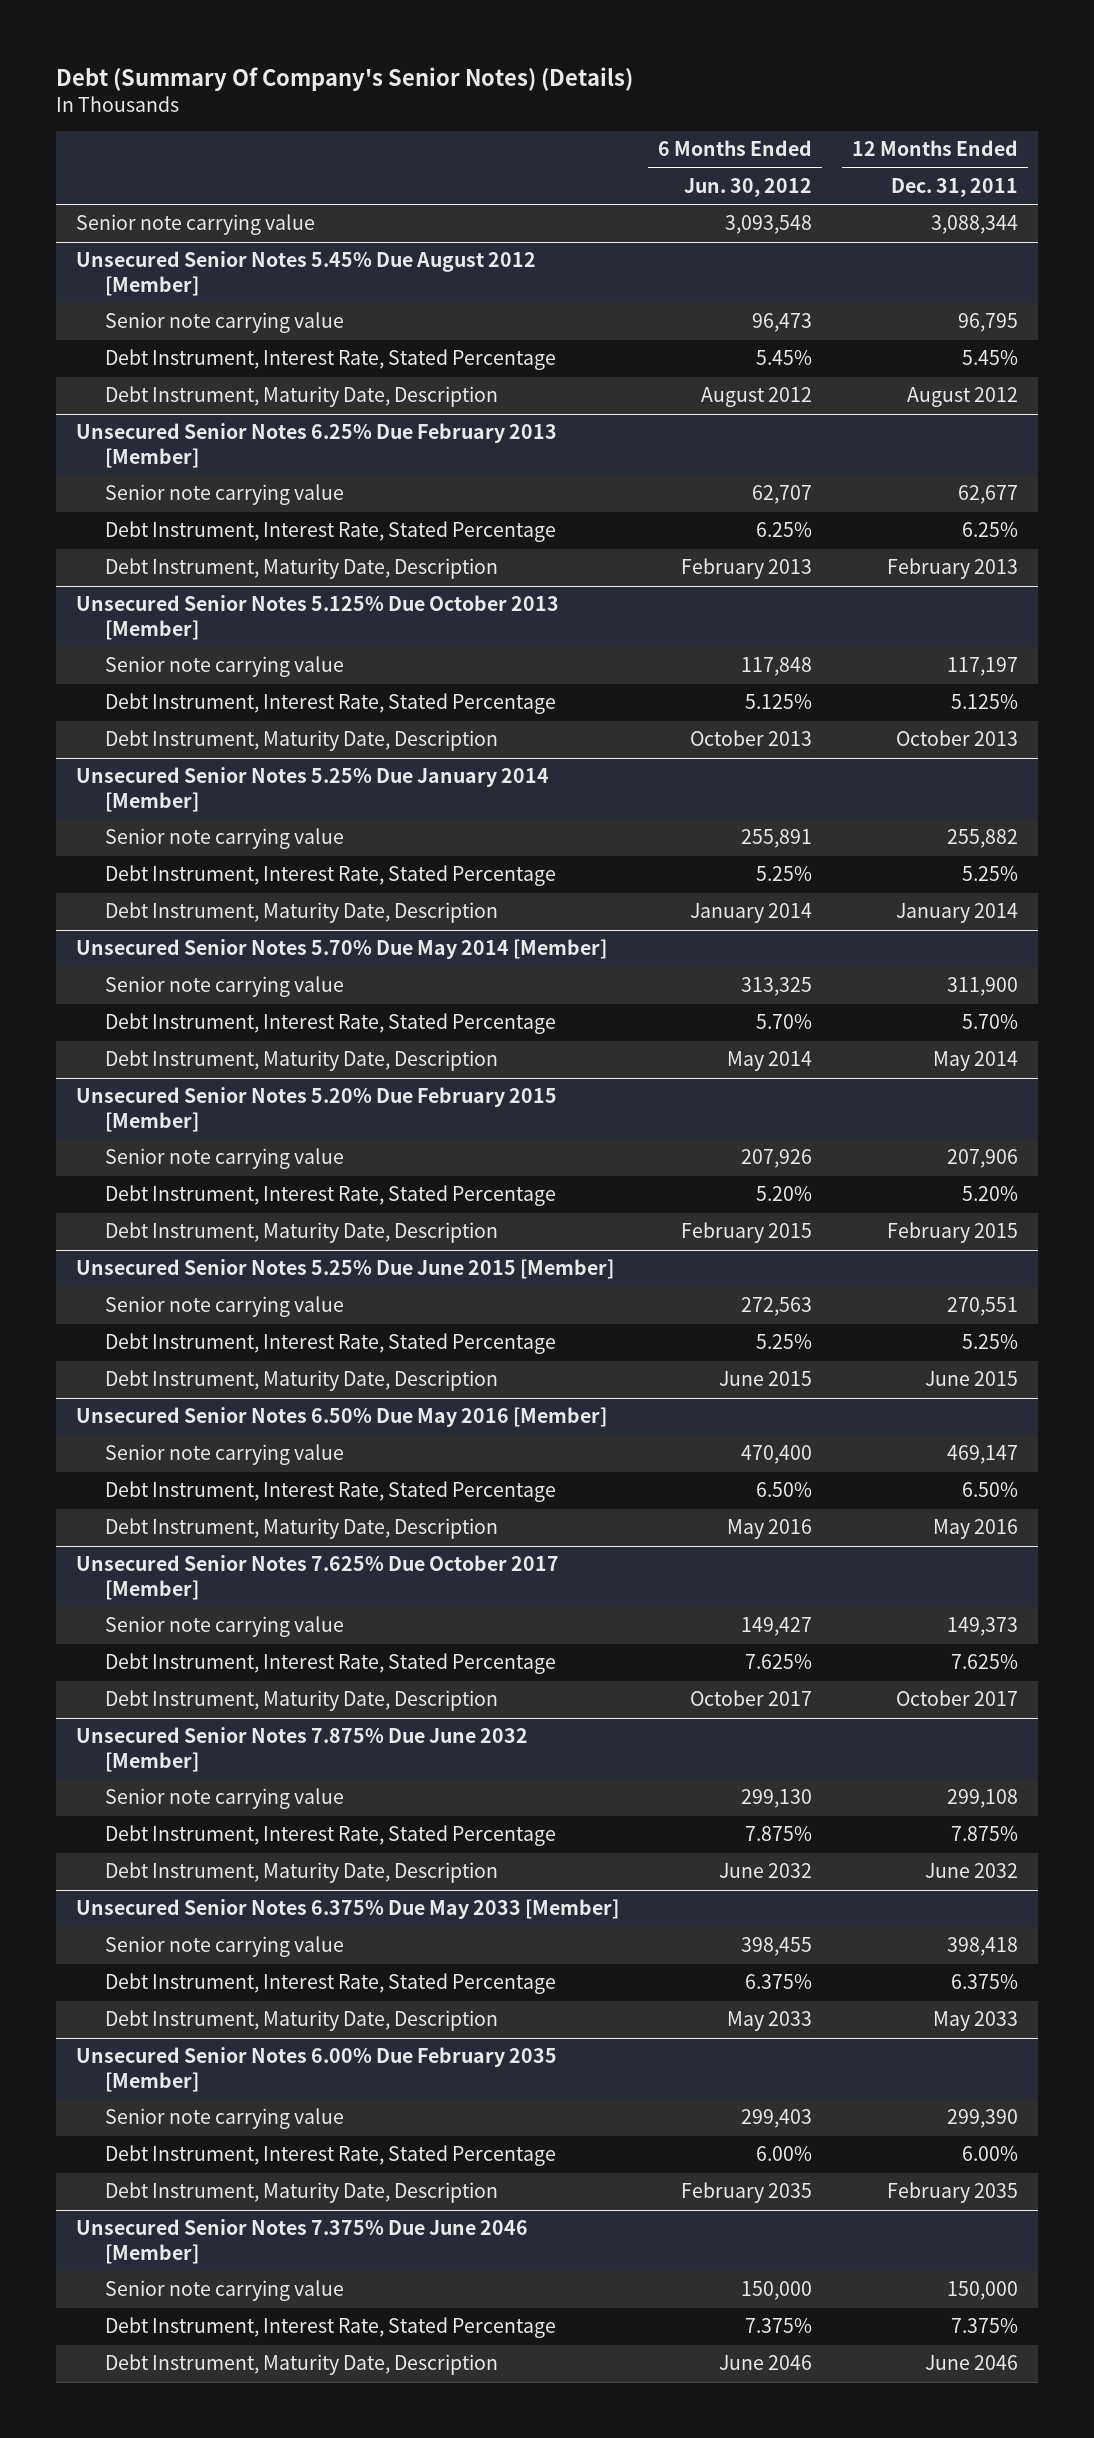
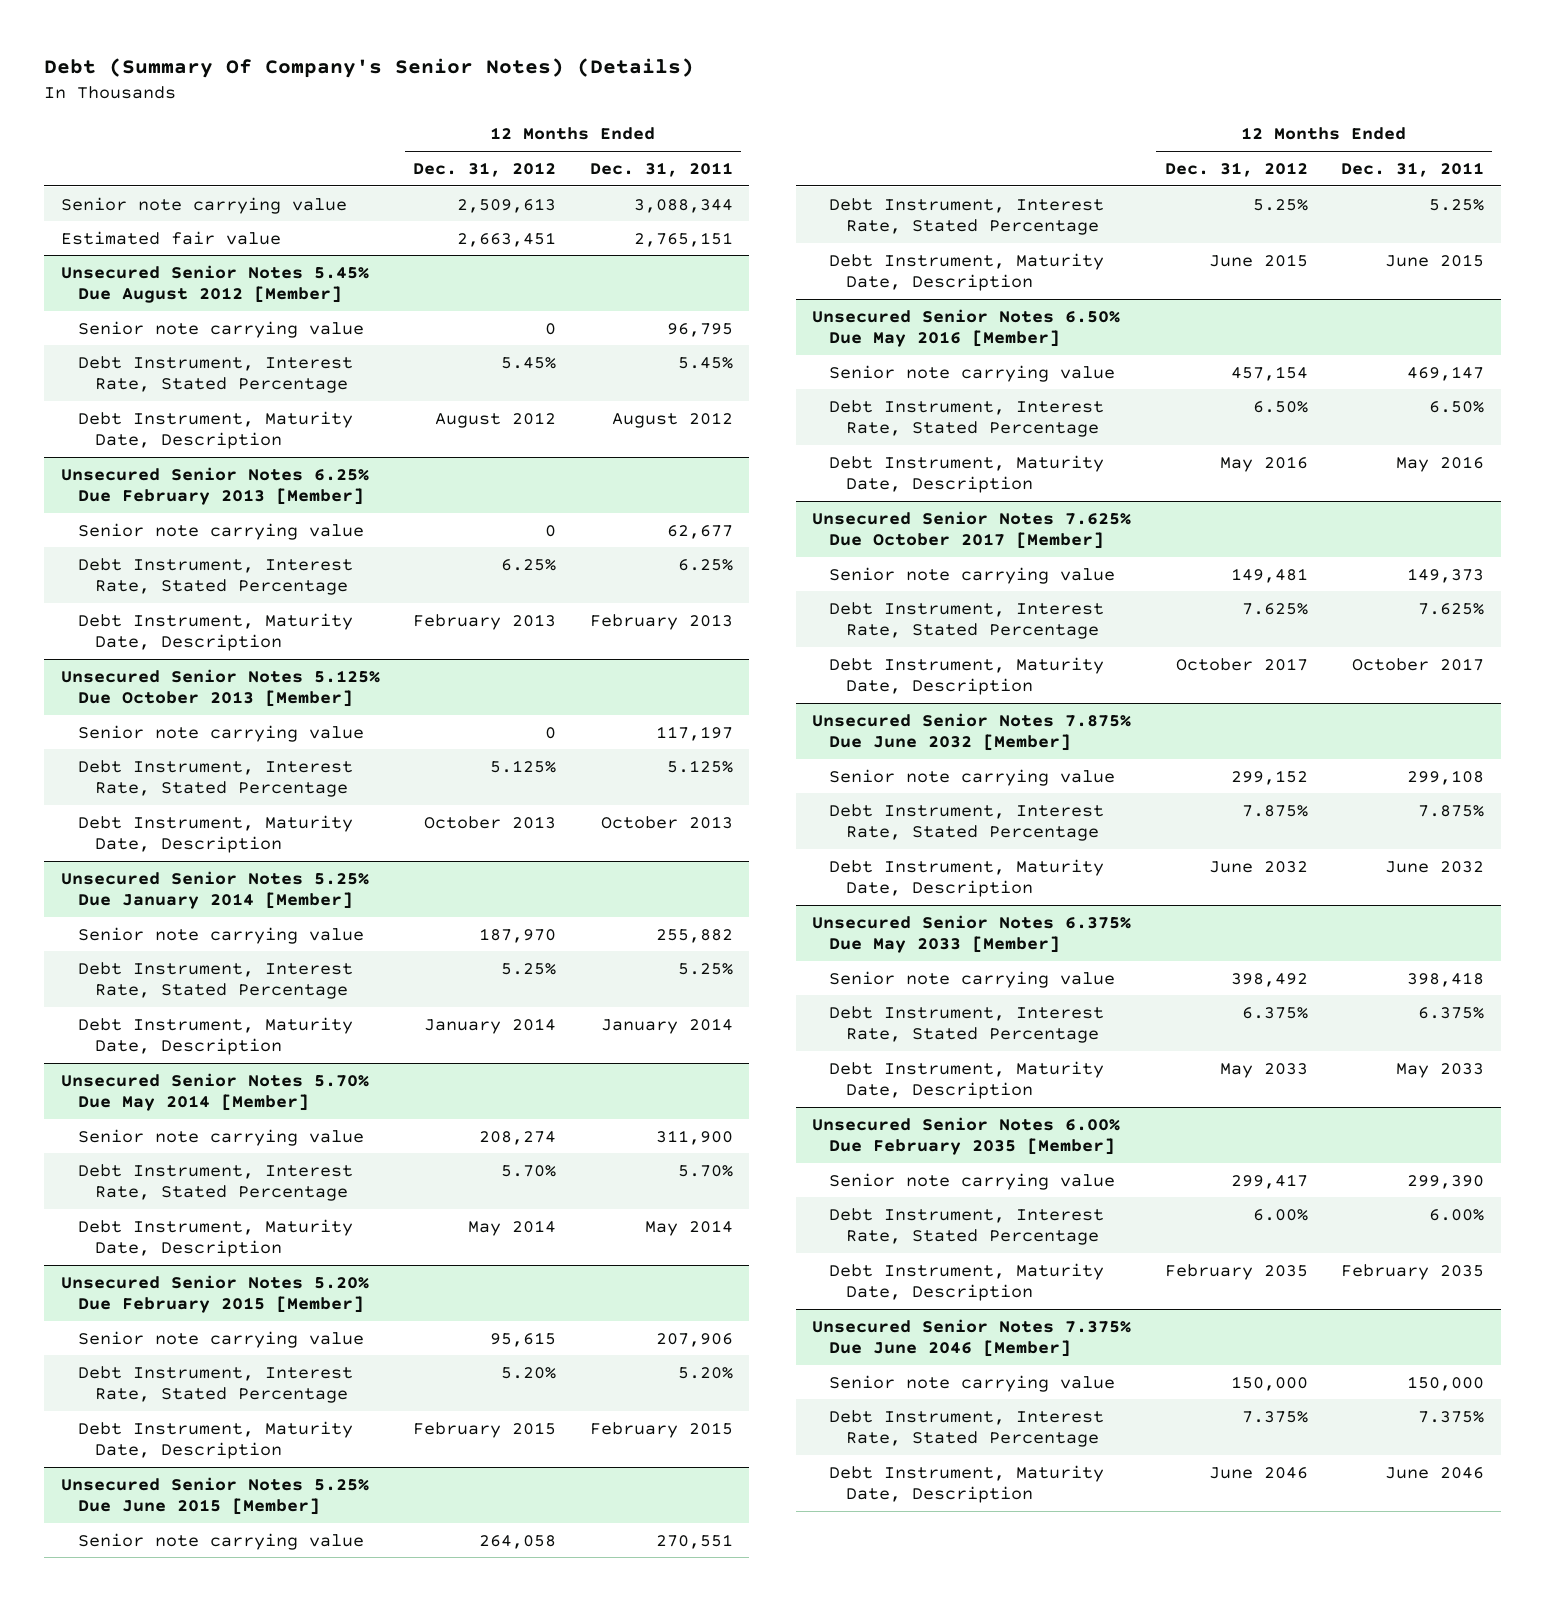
- | 6 Months Ended Jun. 30, 2012 | 12 Months Ended Dec. 31, 2011
+ | 12 Months Ended Dec. 31, 2012 | 12 Months Ended Dec. 31, 2011
+ Estimated fair value | 2,663,451 | 2,765,151

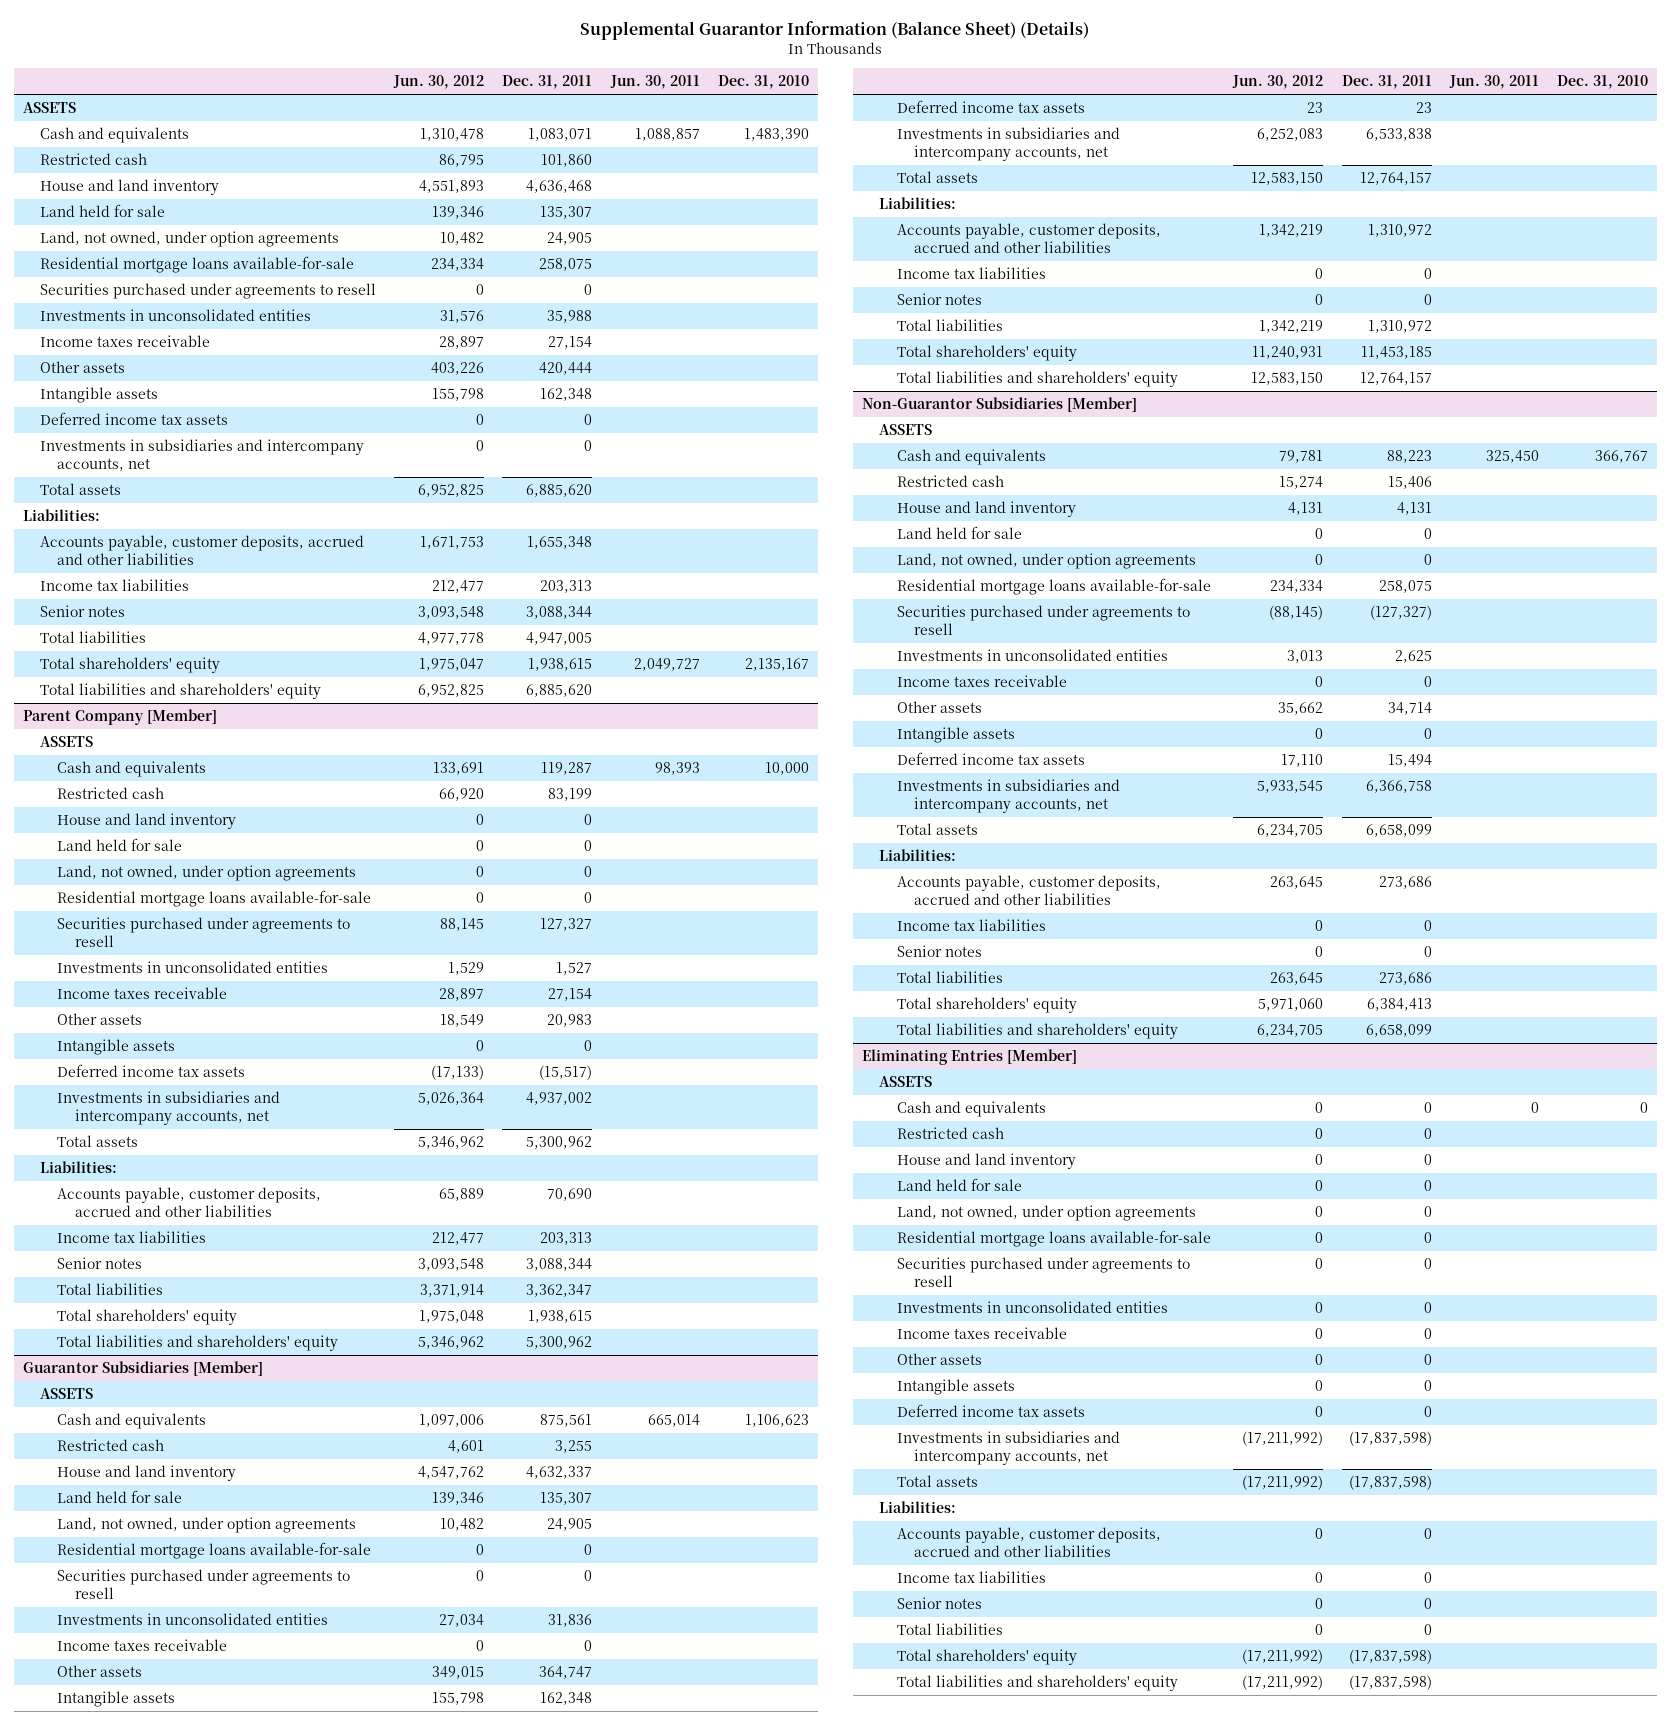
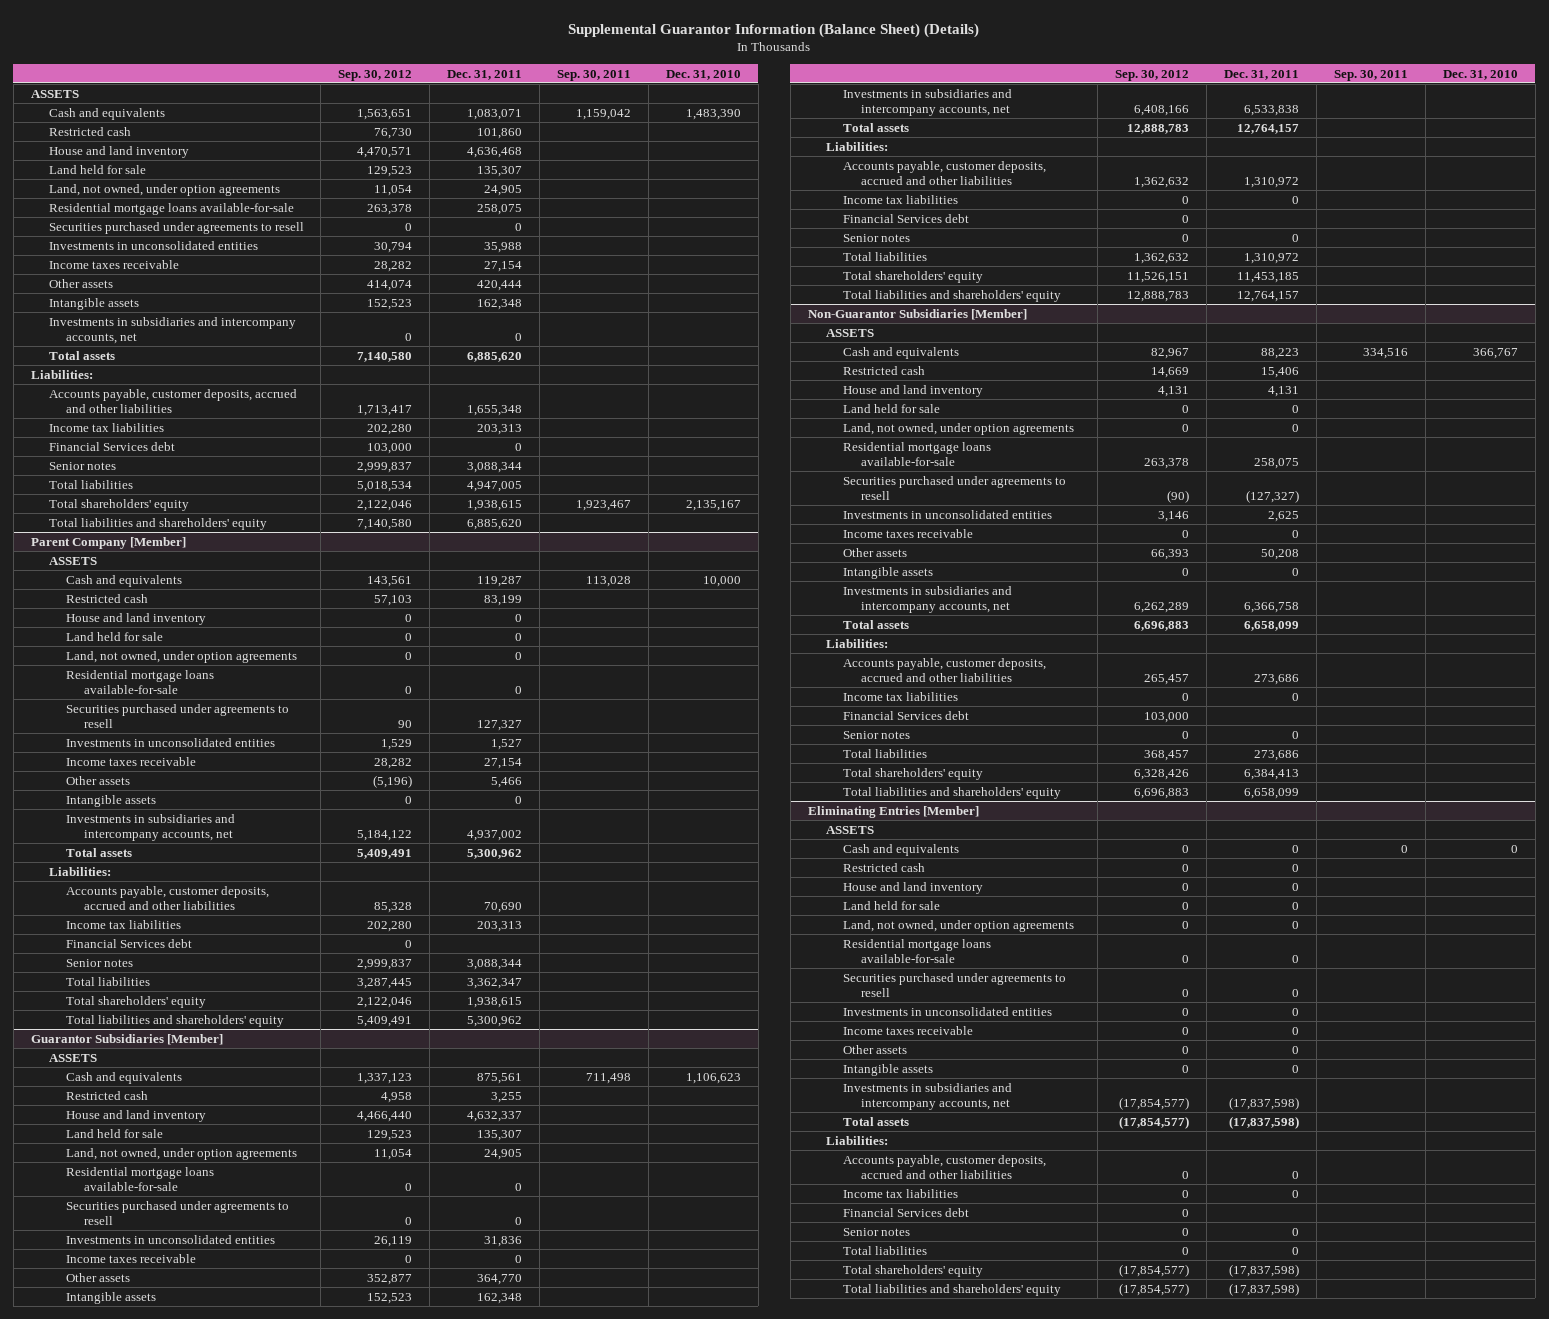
- | Jun. 30, 2012 | Dec. 31, 2011 | Jun. 30, 2011 | Dec. 31, 2010
+ | Sep. 30, 2012 | Dec. 31, 2011 | Sep. 30, 2011 | Dec. 31, 2010
- Deferred income tax assets | 0 | 0 | |
+ Financial Services debt | 103,000 | 0 | |
@ Parent Company [Member]
- Other assets | 18,549 | 20,983 | |
+ Other assets | (5,196) | 5,466 | |
- Deferred income tax assets | (17,133) | (15,517) | |
+ Financial Services debt | 0 | | |
@ Guarantor Subsidiaries [Member]
- Other assets | 349,015 | 364,747 | |
+ Other assets | 352,877 | 364,770 | |
- Deferred income tax assets | 23 | 23 | |
+ Financial Services debt | 0 | | |
@ Non-Guarantor Subsidiaries [Member]
- Other assets | 35,662 | 34,714 | |
+ Other assets | 66,393 | 50,208 | |
- Deferred income tax assets | 17,110 | 15,494 | |
+ Financial Services debt | 103,000 | | |
@ Eliminating Entries [Member]
- Deferred income tax assets | 0 | 0 | |
+ Financial Services debt | 0 | | |

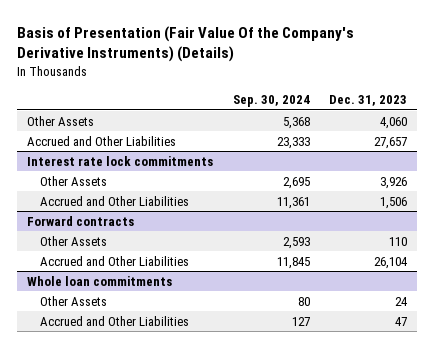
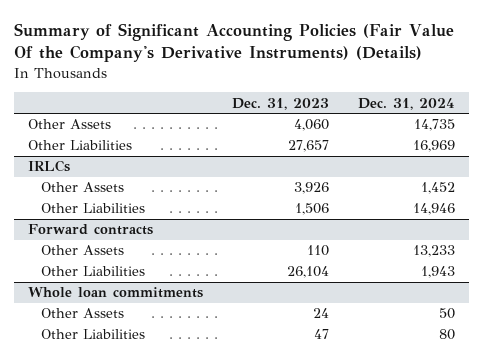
- Basis of Presentation (Fair Value Of the Company's Derivative Instruments) (Details)
+ Summary of Significant Accounting Policies (Fair Value Of the Company's Derivative Instruments) (Details)
- | Sep. 30, 2024 | Dec. 31, 2023
+ | Dec. 31, 2023 | Dec. 31, 2024
- Accrued and Other Liabilities | 23,333 | 27,657
- Interest rate lock commitments
+ Other Liabilities | 27,657 | 16,969
+ IRLCs
- Accrued and Other Liabilities | 11,361 | 1,506
+ Other Liabilities | 1,506 | 14,946
@ Forward contracts
- Accrued and Other Liabilities | 11,845 | 26,104
+ Other Liabilities | 26,104 | 1,943
@ Whole loan commitments
- Accrued and Other Liabilities | 127 | 47
+ Other Liabilities | 47 | 80

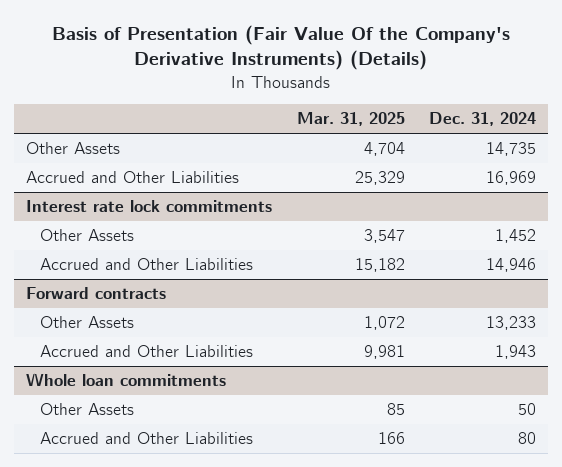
- Summary of Significant Accounting Policies (Fair Value Of the Company's Derivative Instruments) (Details)
+ Basis of Presentation (Fair Value Of the Company's Derivative Instruments) (Details)
- | Dec. 31, 2023 | Dec. 31, 2024
+ | Mar. 31, 2025 | Dec. 31, 2024
- Other Liabilities | 27,657 | 16,969
- IRLCs
+ Accrued and Other Liabilities | 25,329 | 16,969
+ Interest rate lock commitments
- Other Liabilities | 1,506 | 14,946
+ Accrued and Other Liabilities | 15,182 | 14,946
@ Forward contracts
- Other Liabilities | 26,104 | 1,943
+ Accrued and Other Liabilities | 9,981 | 1,943
@ Whole loan commitments
- Other Liabilities | 47 | 80
+ Accrued and Other Liabilities | 166 | 80

